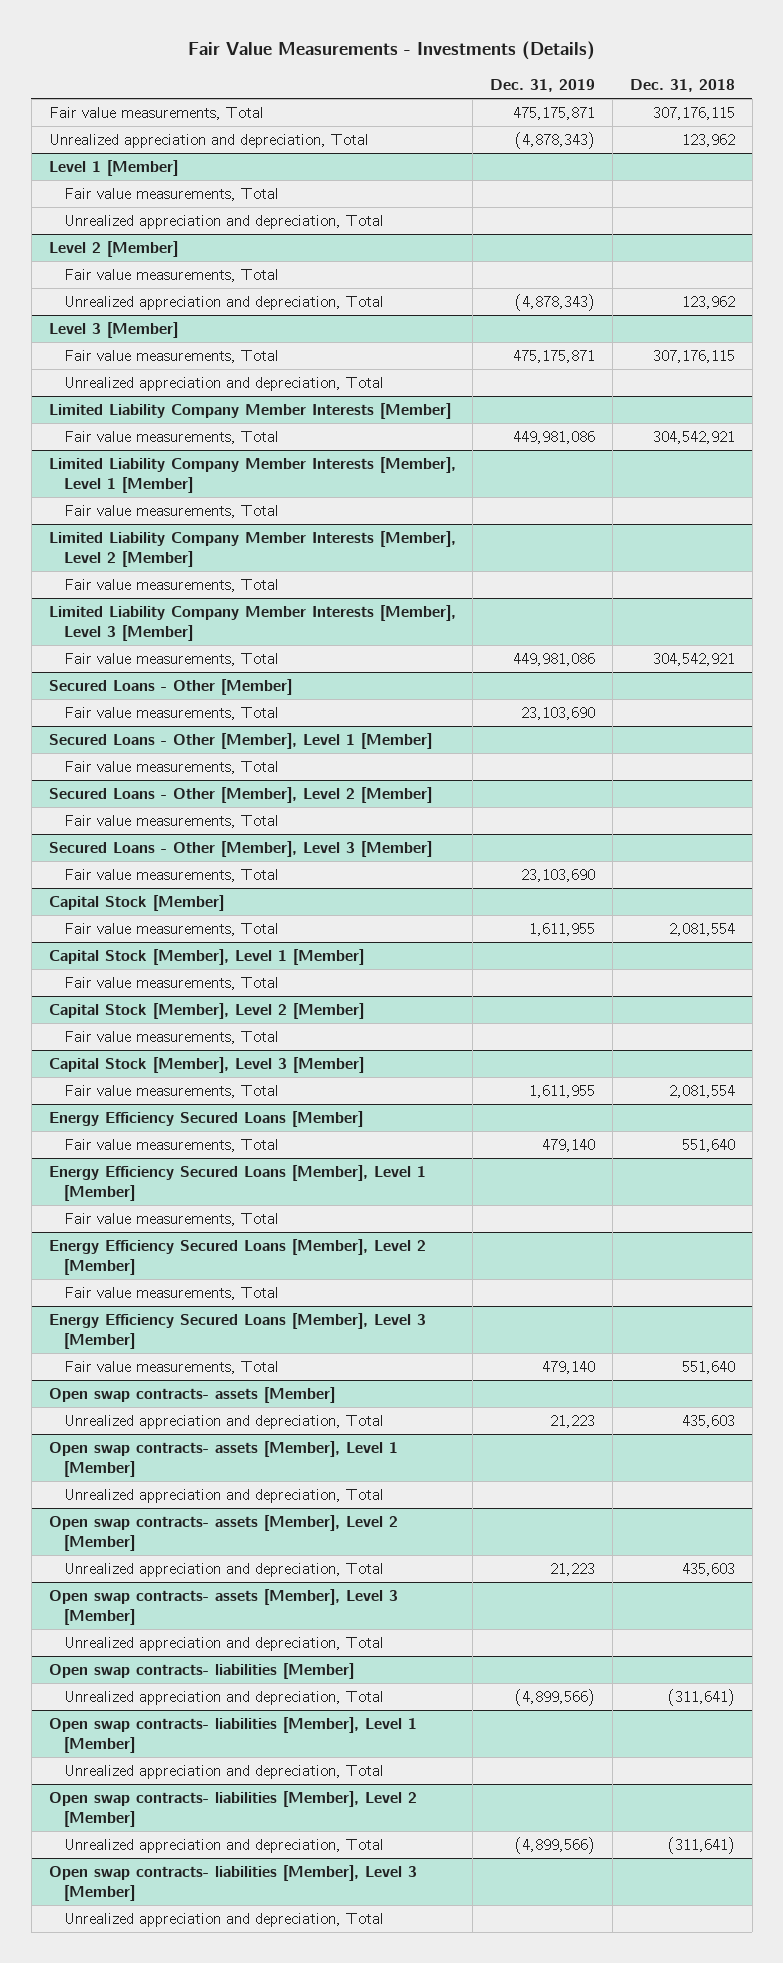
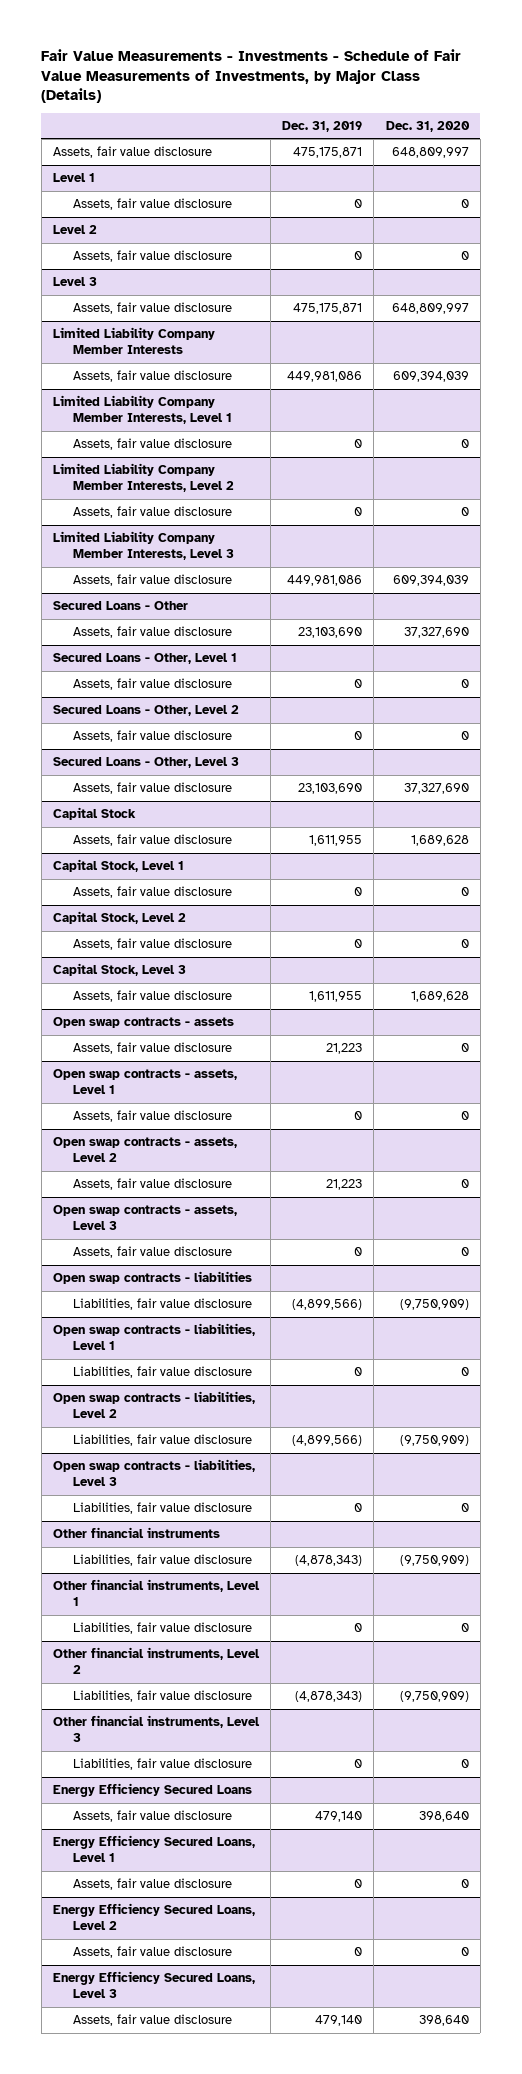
- Fair Value Measurements - Investments (Details)
+ Fair Value Measurements - Investments - Schedule of Fair Value Measurements of Investments, by Major Class (Details)
- | Dec. 31, 2019 | Dec. 31, 2018
+ | Dec. 31, 2019 | Dec. 31, 2020
- Fair value measurements, Total | 475,175,871 | 307,176,115
- Unrealized appreciation and depreciation, Total | (4,878,343) | 123,962
- Level 1 [Member]
- Fair value measurements, Total
- Unrealized appreciation and depreciation, Total
- Level 2 [Member]
- Fair value measurements, Total
- Unrealized appreciation and depreciation, Total | (4,878,343) | 123,962
- Level 3 [Member]
- Fair value measurements, Total | 475,175,871 | 307,176,115
- Unrealized appreciation and depreciation, Total
- Limited Liability Company Member Interests [Member]
- Fair value measurements, Total | 449,981,086 | 304,542,921
- Limited Liability Company Member Interests [Member], Level 1 [Member]
- Fair value measurements, Total
- Limited Liability Company Member Interests [Member], Level 2 [Member]
- Fair value measurements, Total
- Limited Liability Company Member Interests [Member], Level 3 [Member]
- Fair value measurements, Total | 449,981,086 | 304,542,921
- Secured Loans - Other [Member]
- Fair value measurements, Total | 23,103,690 |
- Secured Loans - Other [Member], Level 1 [Member]
- Fair value measurements, Total
- Secured Loans - Other [Member], Level 2 [Member]
- Fair value measurements, Total
- Secured Loans - Other [Member], Level 3 [Member]
- Fair value measurements, Total | 23,103,690 |
- Capital Stock [Member]
- Fair value measurements, Total | 1,611,955 | 2,081,554
- Capital Stock [Member], Level 1 [Member]
- Fair value measurements, Total
- Capital Stock [Member], Level 2 [Member]
- Fair value measurements, Total
- Capital Stock [Member], Level 3 [Member]
- Fair value measurements, Total | 1,611,955 | 2,081,554
- Energy Efficiency Secured Loans [Member]
- Fair value measurements, Total | 479,140 | 551,640
- Energy Efficiency Secured Loans [Member], Level 1 [Member]
- Fair value measurements, Total
- Energy Efficiency Secured Loans [Member], Level 2 [Member]
- Fair value measurements, Total
- Energy Efficiency Secured Loans [Member], Level 3 [Member]
- Fair value measurements, Total | 479,140 | 551,640
- Open swap contracts- assets [Member]
- Unrealized appreciation and depreciation, Total | 21,223 | 435,603
- Open swap contracts- assets [Member], Level 1 [Member]
- Unrealized appreciation and depreciation, Total
- Open swap contracts- assets [Member], Level 2 [Member]
- Unrealized appreciation and depreciation, Total | 21,223 | 435,603
- Open swap contracts- assets [Member], Level 3 [Member]
- Unrealized appreciation and depreciation, Total
- Open swap contracts- liabilities [Member]
- Unrealized appreciation and depreciation, Total | (4,899,566) | (311,641)
- Open swap contracts- liabilities [Member], Level 1 [Member]
- Unrealized appreciation and depreciation, Total
- Open swap contracts- liabilities [Member], Level 2 [Member]
- Unrealized appreciation and depreciation, Total | (4,899,566) | (311,641)
- Open swap contracts- liabilities [Member], Level 3 [Member]
- Unrealized appreciation and depreciation, Total
+ Assets, fair value disclosure | 475,175,871 | 648,809,997
+ Level 1
+ Assets, fair value disclosure | 0 | 0
+ Level 2
+ Assets, fair value disclosure | 0 | 0
+ Level 3
+ Assets, fair value disclosure | 475,175,871 | 648,809,997
+ Limited Liability Company Member Interests
+ Assets, fair value disclosure | 449,981,086 | 609,394,039
+ Limited Liability Company Member Interests, Level 1
+ Assets, fair value disclosure | 0 | 0
+ Limited Liability Company Member Interests, Level 2
+ Assets, fair value disclosure | 0 | 0
+ Limited Liability Company Member Interests, Level 3
+ Assets, fair value disclosure | 449,981,086 | 609,394,039
+ Secured Loans - Other
+ Assets, fair value disclosure | 23,103,690 | 37,327,690
+ Secured Loans - Other, Level 1
+ Assets, fair value disclosure | 0 | 0
+ Secured Loans - Other, Level 2
+ Assets, fair value disclosure | 0 | 0
+ Secured Loans - Other, Level 3
+ Assets, fair value disclosure | 23,103,690 | 37,327,690
+ Capital Stock
+ Assets, fair value disclosure | 1,611,955 | 1,689,628
+ Capital Stock, Level 1
+ Assets, fair value disclosure | 0 | 0
+ Capital Stock, Level 2
+ Assets, fair value disclosure | 0 | 0
+ Capital Stock, Level 3
+ Assets, fair value disclosure | 1,611,955 | 1,689,628
+ Open swap contracts - assets
+ Assets, fair value disclosure | 21,223 | 0
+ Open swap contracts - assets, Level 1
+ Assets, fair value disclosure | 0 | 0
+ Open swap contracts - assets, Level 2
+ Assets, fair value disclosure | 21,223 | 0
+ Open swap contracts - assets, Level 3
+ Assets, fair value disclosure | 0 | 0
+ Open swap contracts - liabilities
+ Liabilities, fair value disclosure | (4,899,566) | (9,750,909)
+ Open swap contracts - liabilities, Level 1
+ Liabilities, fair value disclosure | 0 | 0
+ Open swap contracts - liabilities, Level 2
+ Liabilities, fair value disclosure | (4,899,566) | (9,750,909)
+ Open swap contracts - liabilities, Level 3
+ Liabilities, fair value disclosure | 0 | 0
+ Other financial instruments
+ Liabilities, fair value disclosure | (4,878,343) | (9,750,909)
+ Other financial instruments, Level 1
+ Liabilities, fair value disclosure | 0 | 0
+ Other financial instruments, Level 2
+ Liabilities, fair value disclosure | (4,878,343) | (9,750,909)
+ Other financial instruments, Level 3
+ Liabilities, fair value disclosure | 0 | 0
+ Energy Efficiency Secured Loans
+ Assets, fair value disclosure | 479,140 | 398,640
+ Energy Efficiency Secured Loans, Level 1
+ Assets, fair value disclosure | 0 | 0
+ Energy Efficiency Secured Loans, Level 2
+ Assets, fair value disclosure | 0 | 0
+ Energy Efficiency Secured Loans, Level 3
+ Assets, fair value disclosure | 479,140 | 398,640

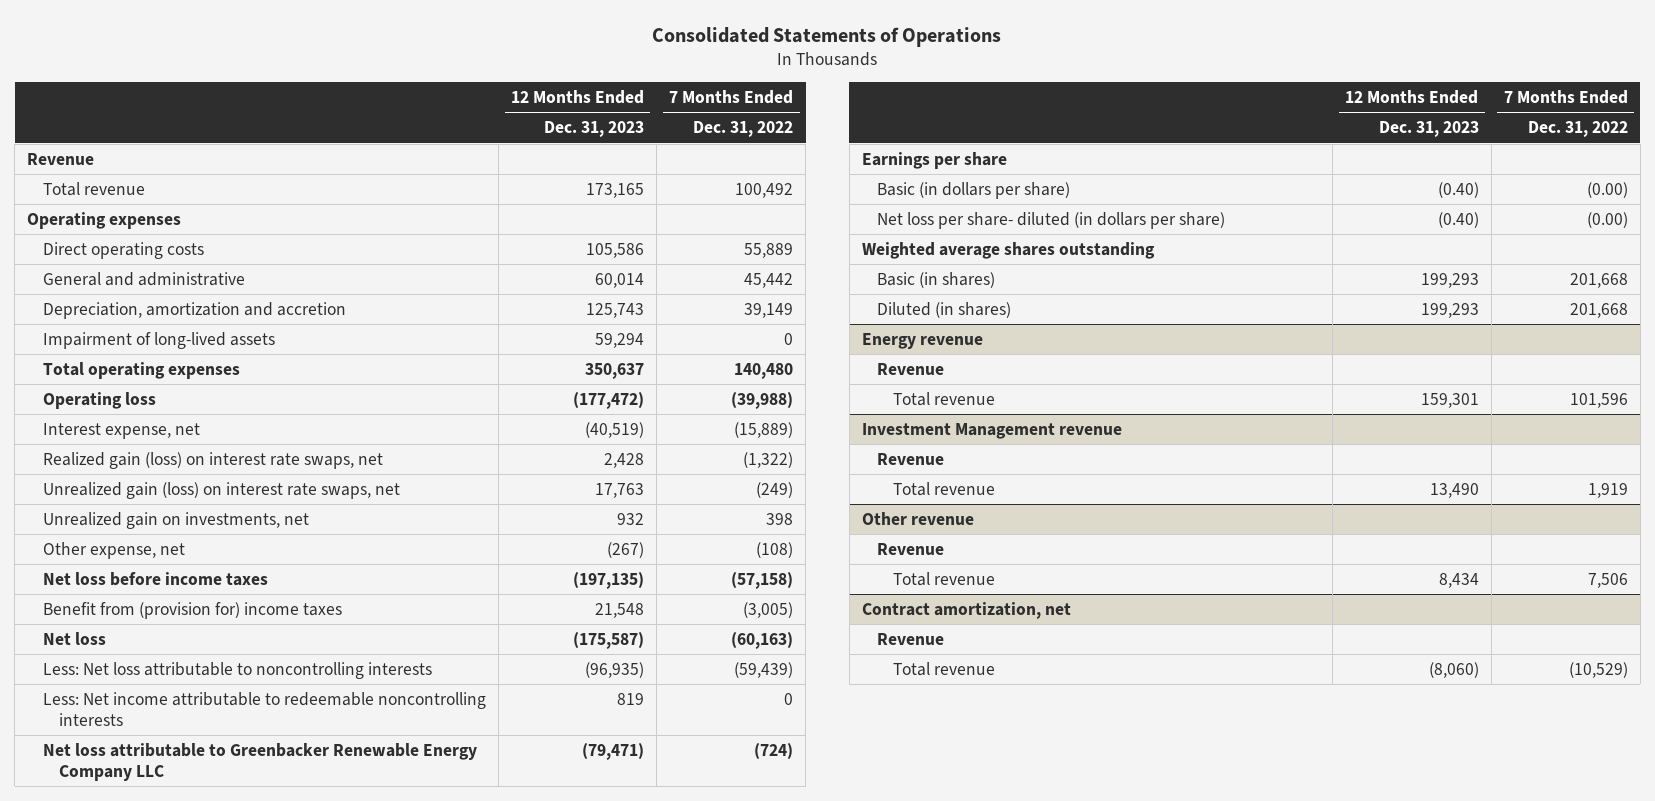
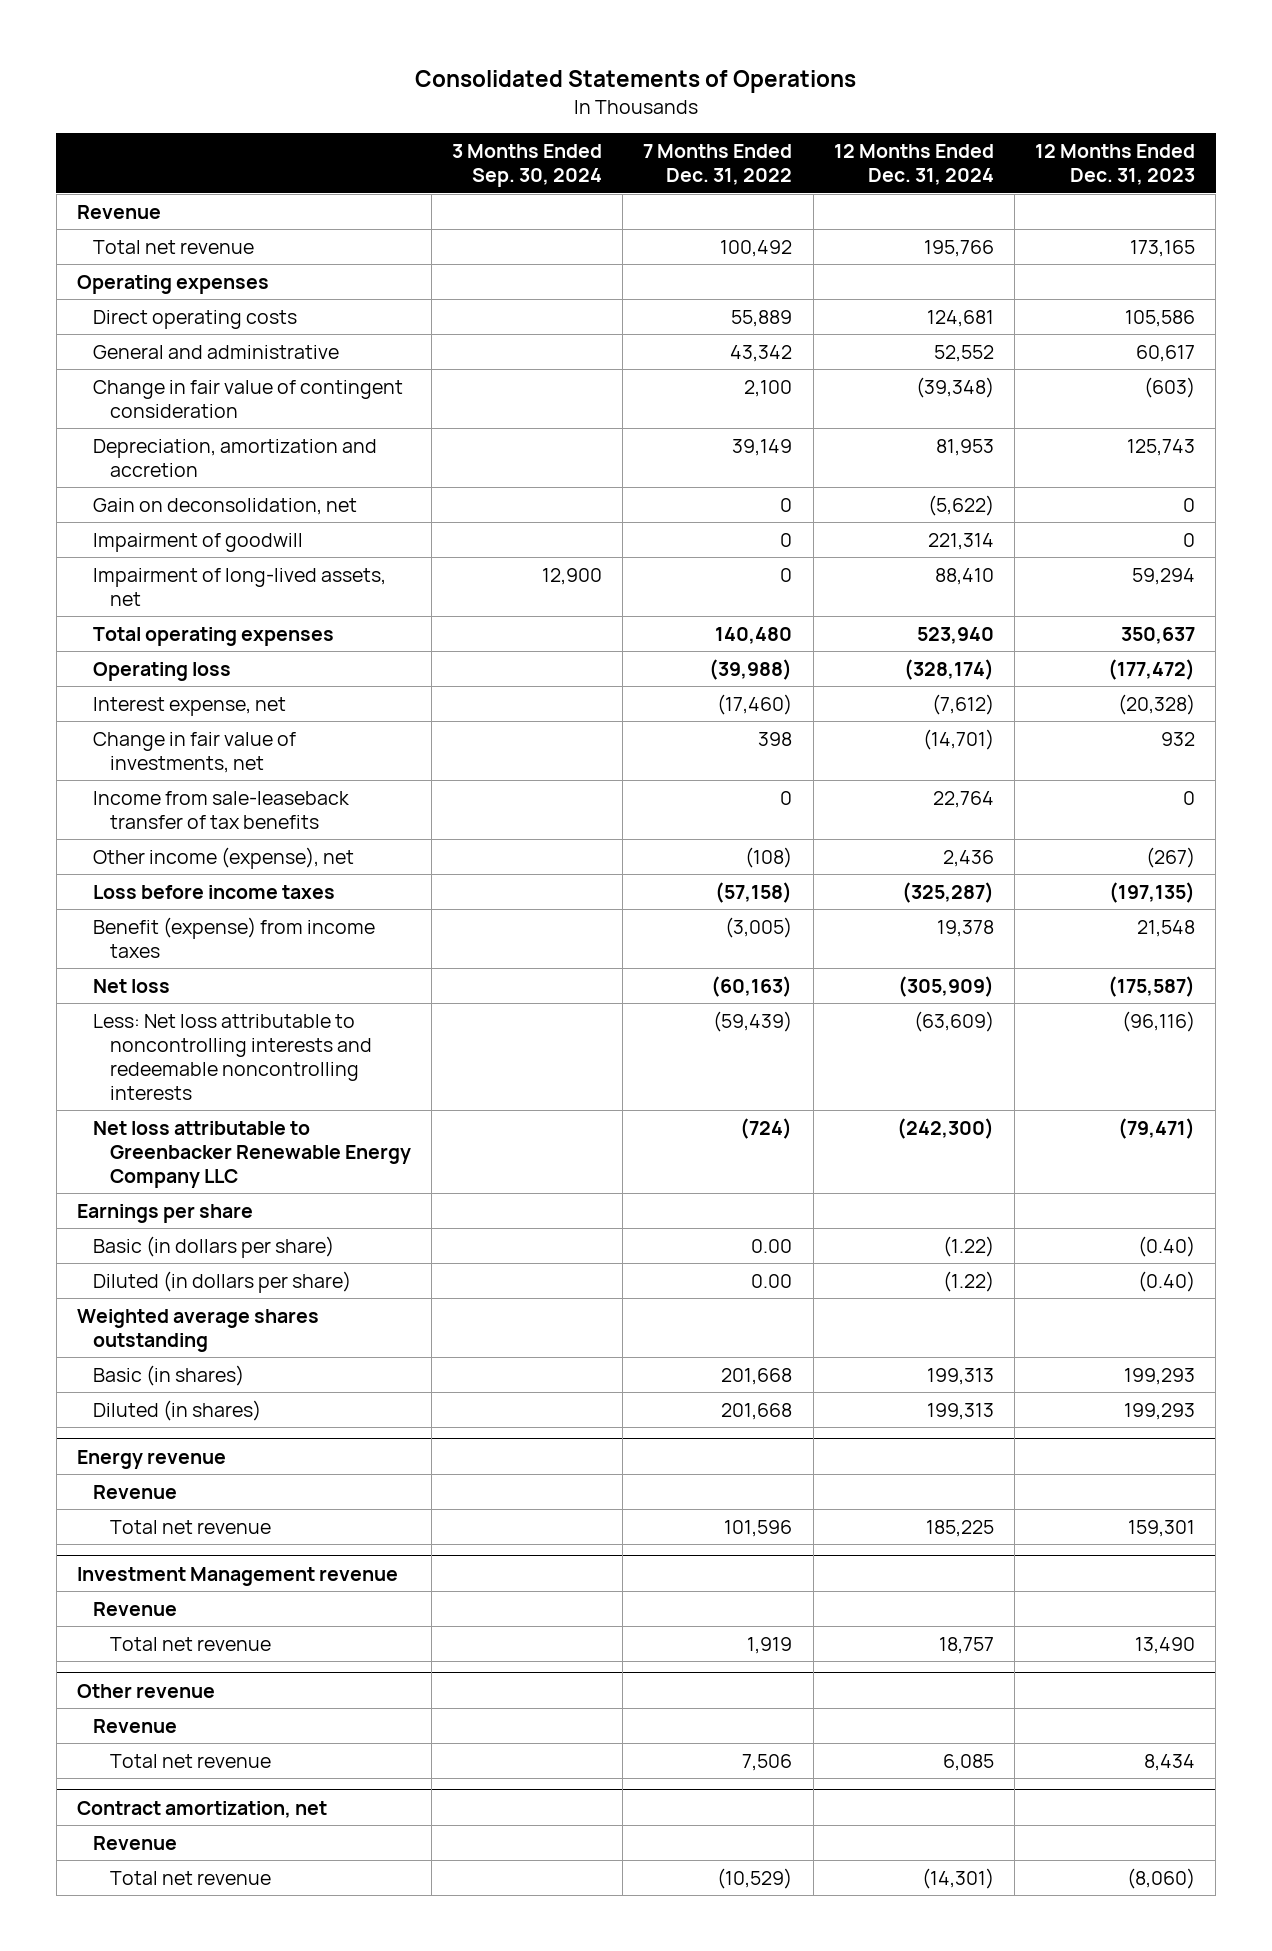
- | 12 Months Ended Dec. 31, 2023 | 7 Months Ended Dec. 31, 2022
+ | 3 Months Ended Sep. 30, 2024 | 7 Months Ended Dec. 31, 2022 | 12 Months Ended Dec. 31, 2024 | 12 Months Ended Dec. 31, 2023
- Total revenue | 173,165 | 100,492
+ Total net revenue | | 100,492 | 195,766 | 173,165
- General and administrative | 60,014 | 45,442
+ General and administrative | | 43,342 | 52,552 | 60,617
+ Change in fair value of contingent consideration | | 2,100 | (39,348) | (603)
- Impairment of long-lived assets | 59,294 | 0
+ Gain on deconsolidation, net | | 0 | (5,622) | 0
+ Impairment of goodwill | | 0 | 221,314 | 0
+ Impairment of long-lived assets, net | 12,900 | 0 | 88,410 | 59,294
- Interest expense, net | (40,519) | (15,889)
- Realized gain (loss) on interest rate swaps, net | 2,428 | (1,322)
- Unrealized gain (loss) on interest rate swaps, net | 17,763 | (249)
- Unrealized gain on investments, net | 932 | 398
- Other expense, net | (267) | (108)
- Net loss before income taxes | (197,135) | (57,158)
- Benefit from (provision for) income taxes | 21,548 | (3,005)
+ Interest expense, net | | (17,460) | (7,612) | (20,328)
+ Change in fair value of investments, net | | 398 | (14,701) | 932
+ Income from sale-leaseback transfer of tax benefits | | 0 | 22,764 | 0
+ Other income (expense), net | | (108) | 2,436 | (267)
+ Loss before income taxes | | (57,158) | (325,287) | (197,135)
+ Benefit (expense) from income taxes | | (3,005) | 19,378 | 21,548
- Less: Net loss attributable to noncontrolling interests | (96,935) | (59,439)
- Less: Net income attributable to redeemable noncontrolling interests | 819 | 0
+ Less: Net loss attributable to noncontrolling interests and redeemable noncontrolling interests | | (59,439) | (63,609) | (96,116)
- Basic (in dollars per share) | (0.40) | (0.00)
- Net loss per share- diluted (in dollars per share) | (0.40) | (0.00)
+ Basic (in dollars per share) | | 0.00 | (1.22) | (0.40)
+ Diluted (in dollars per share) | | 0.00 | (1.22) | (0.40)
@ Energy revenue
- Total revenue | 159,301 | 101,596
+ Total net revenue | | 101,596 | 185,225 | 159,301
@ Investment Management revenue
- Total revenue | 13,490 | 1,919
+ Total net revenue | | 1,919 | 18,757 | 13,490
@ Other revenue
- Total revenue | 8,434 | 7,506
+ Total net revenue | | 7,506 | 6,085 | 8,434
@ Contract amortization, net
- Total revenue | (8,060) | (10,529)
+ Total net revenue | | (10,529) | (14,301) | (8,060)

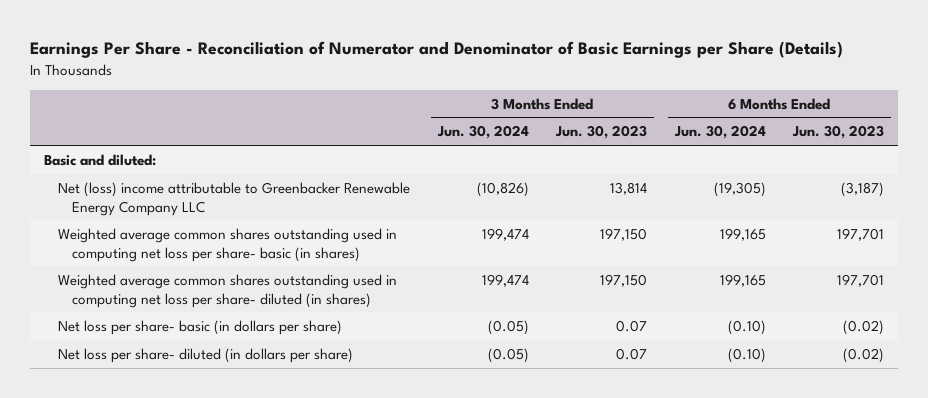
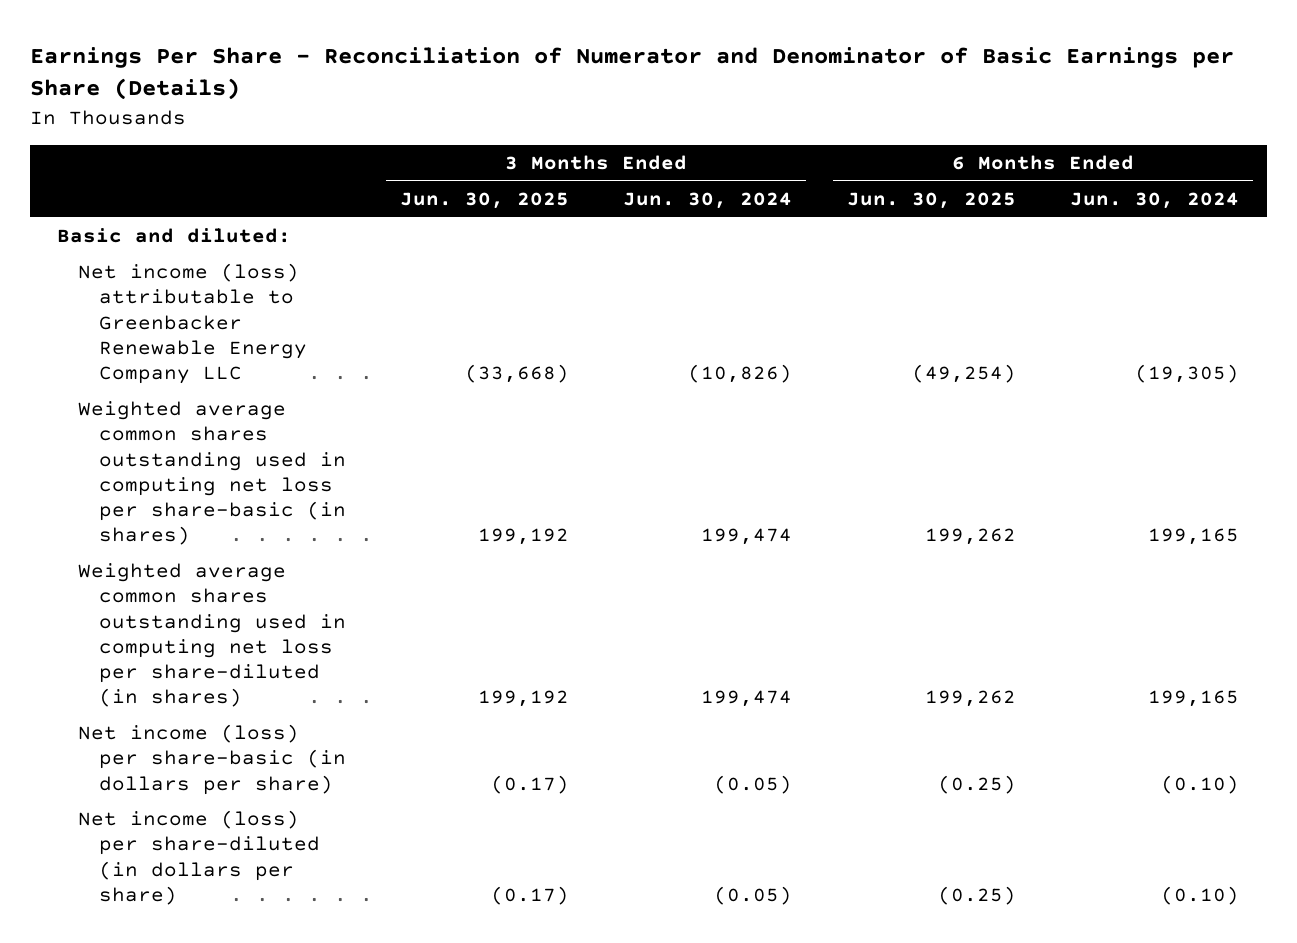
- | 3 Months Ended Jun. 30, 2024 | 3 Months Ended Jun. 30, 2023 | 6 Months Ended Jun. 30, 2024 | 6 Months Ended Jun. 30, 2023
+ | 3 Months Ended Jun. 30, 2025 | 3 Months Ended Jun. 30, 2024 | 6 Months Ended Jun. 30, 2025 | 6 Months Ended Jun. 30, 2024
- Net (loss) income attributable to Greenbacker Renewable Energy Company LLC | (10,826) | 13,814 | (19,305) | (3,187)
- Weighted average common shares outstanding used in computing net loss per share- basic (in shares) | 199,474 | 197,150 | 199,165 | 197,701
- Weighted average common shares outstanding used in computing net loss per share- diluted (in shares) | 199,474 | 197,150 | 199,165 | 197,701
- Net loss per share- basic (in dollars per share) | (0.05) | 0.07 | (0.10) | (0.02)
- Net loss per share- diluted (in dollars per share) | (0.05) | 0.07 | (0.10) | (0.02)
+ Net income (loss) attributable to Greenbacker Renewable Energy Company LLC | (33,668) | (10,826) | (49,254) | (19,305)
+ Weighted average common shares outstanding used in computing net loss per share-basic (in shares) | 199,192 | 199,474 | 199,262 | 199,165
+ Weighted average common shares outstanding used in computing net loss per share-diluted (in shares) | 199,192 | 199,474 | 199,262 | 199,165
+ Net income (loss) per share-basic (in dollars per share) | (0.17) | (0.05) | (0.25) | (0.10)
+ Net income (loss) per share-diluted (in dollars per share) | (0.17) | (0.05) | (0.25) | (0.10)

